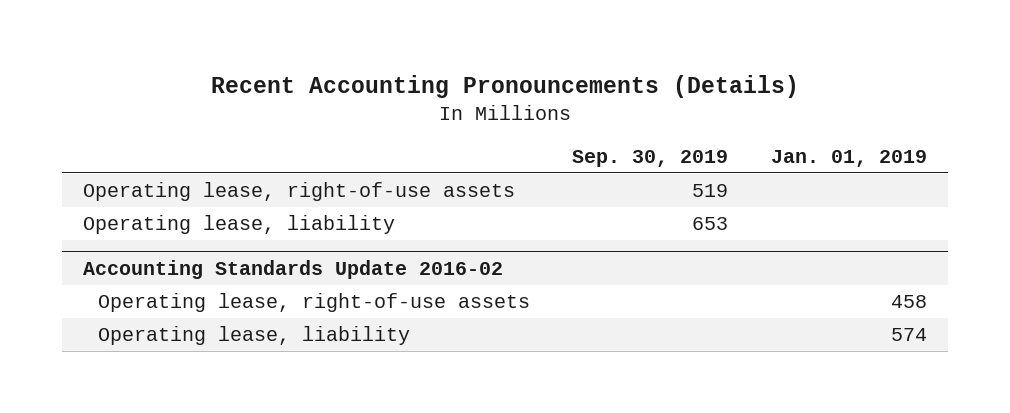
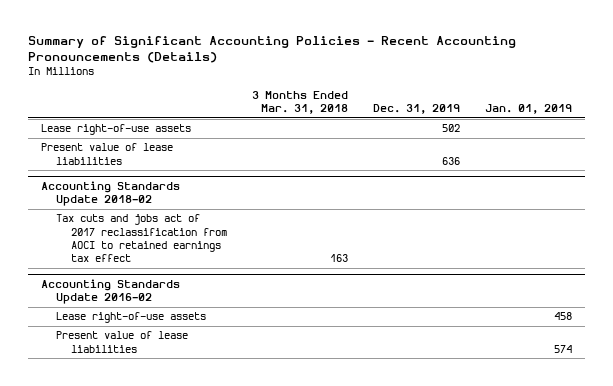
- Recent Accounting Pronouncements (Details)
+ Summary of Significant Accounting Policies - Recent Accounting Pronouncements (Details)
- | Sep. 30, 2019 | Jan. 01, 2019
+ | 3 Months Ended Mar. 31, 2018 | Dec. 31, 2019 | Jan. 01, 2019
- Operating lease, right-of-use assets | 519 |
- Operating lease, liability | 653 |
+ Lease right-of-use assets | | 502 |
+ Present value of lease liabilities | | 636 |
+ Accounting Standards Update 2018-02
+ Tax cuts and jobs act of 2017 reclassification from AOCI to retained earnings tax effect | 163 | |
@ Accounting Standards Update 2016-02
- Operating lease, right-of-use assets | | 458
- Operating lease, liability | | 574
+ Lease right-of-use assets | | | 458
+ Present value of lease liabilities | | | 574

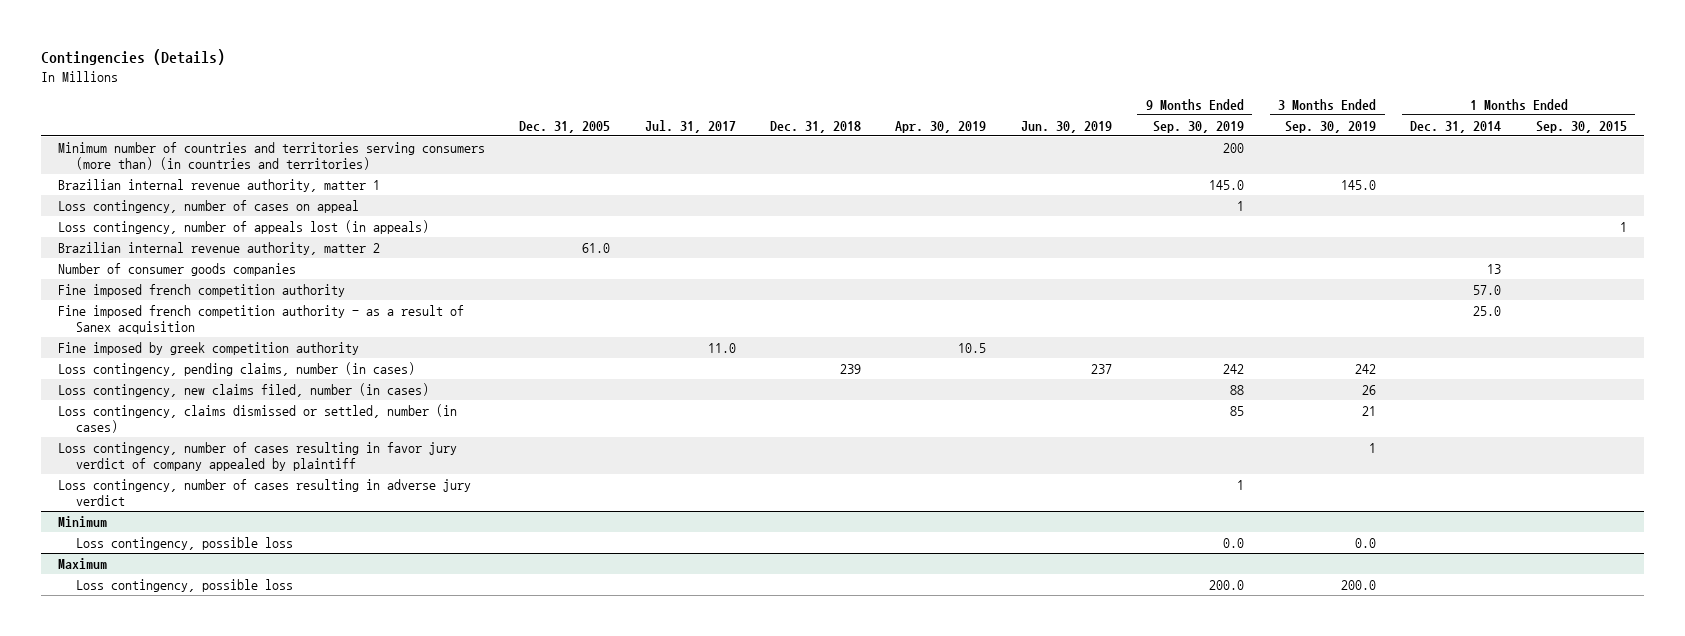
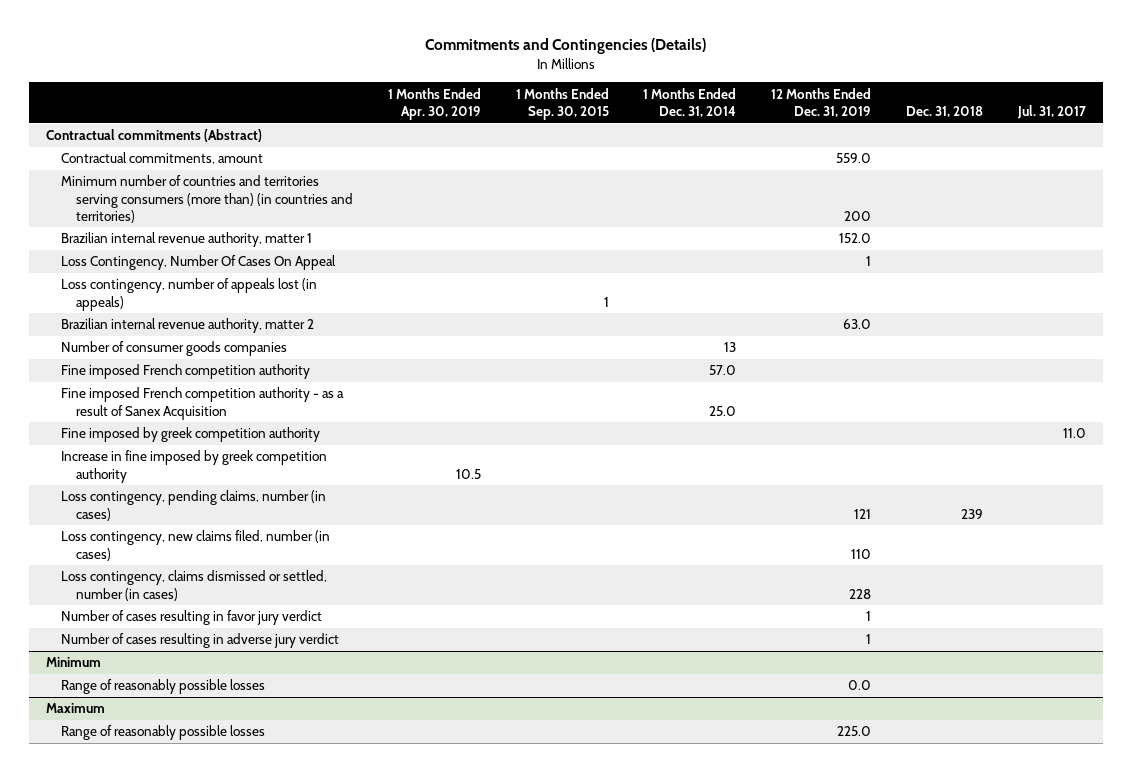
- Contingencies (Details)
+ Commitments and Contingencies (Details)
- | Dec. 31, 2005 | Jul. 31, 2017 | Dec. 31, 2018 | Apr. 30, 2019 | Jun. 30, 2019 | 9 Months Ended Sep. 30, 2019 | 3 Months Ended Sep. 30, 2019 | 1 Months Ended Dec. 31, 2014 | 1 Months Ended Sep. 30, 2015
+ | 1 Months Ended Apr. 30, 2019 | 1 Months Ended Sep. 30, 2015 | 1 Months Ended Dec. 31, 2014 | 12 Months Ended Dec. 31, 2019 | Dec. 31, 2018 | Jul. 31, 2017
+ Contractual commitments (Abstract)
+ Contractual commitments, amount | | | | 559.0 | |
- Loss contingency, number of cases on appeal | | | | | | 1 | | |
+ Loss Contingency, Number Of Cases On Appeal | | | | 1 | |
- Fine imposed french competition authority | | | | | | | | 57.0 |
- Fine imposed french competition authority - as a result of Sanex acquisition | | | | | | | | 25.0 |
+ Fine imposed French competition authority | | | 57.0 | | |
+ Fine imposed French competition authority - as a result of Sanex Acquisition | | | 25.0 | | |
+ Increase in fine imposed by greek competition authority | 10.5 | | | | |
- Loss contingency, number of cases resulting in favor jury verdict of company appealed by plaintiff | | | | | | | 1 | |
- Loss contingency, number of cases resulting in adverse jury verdict | | | | | | 1 | | |
+ Number of cases resulting in favor jury verdict | | | | 1 | |
+ Number of cases resulting in adverse jury verdict | | | | 1 | |
@ Minimum
- Loss contingency, possible loss | | | | | | 0.0 | 0.0 | |
+ Range of reasonably possible losses | | | | 0.0 | |
@ Maximum
- Loss contingency, possible loss | | | | | | 200.0 | 200.0 | |
+ Range of reasonably possible losses | | | | 225.0 | |

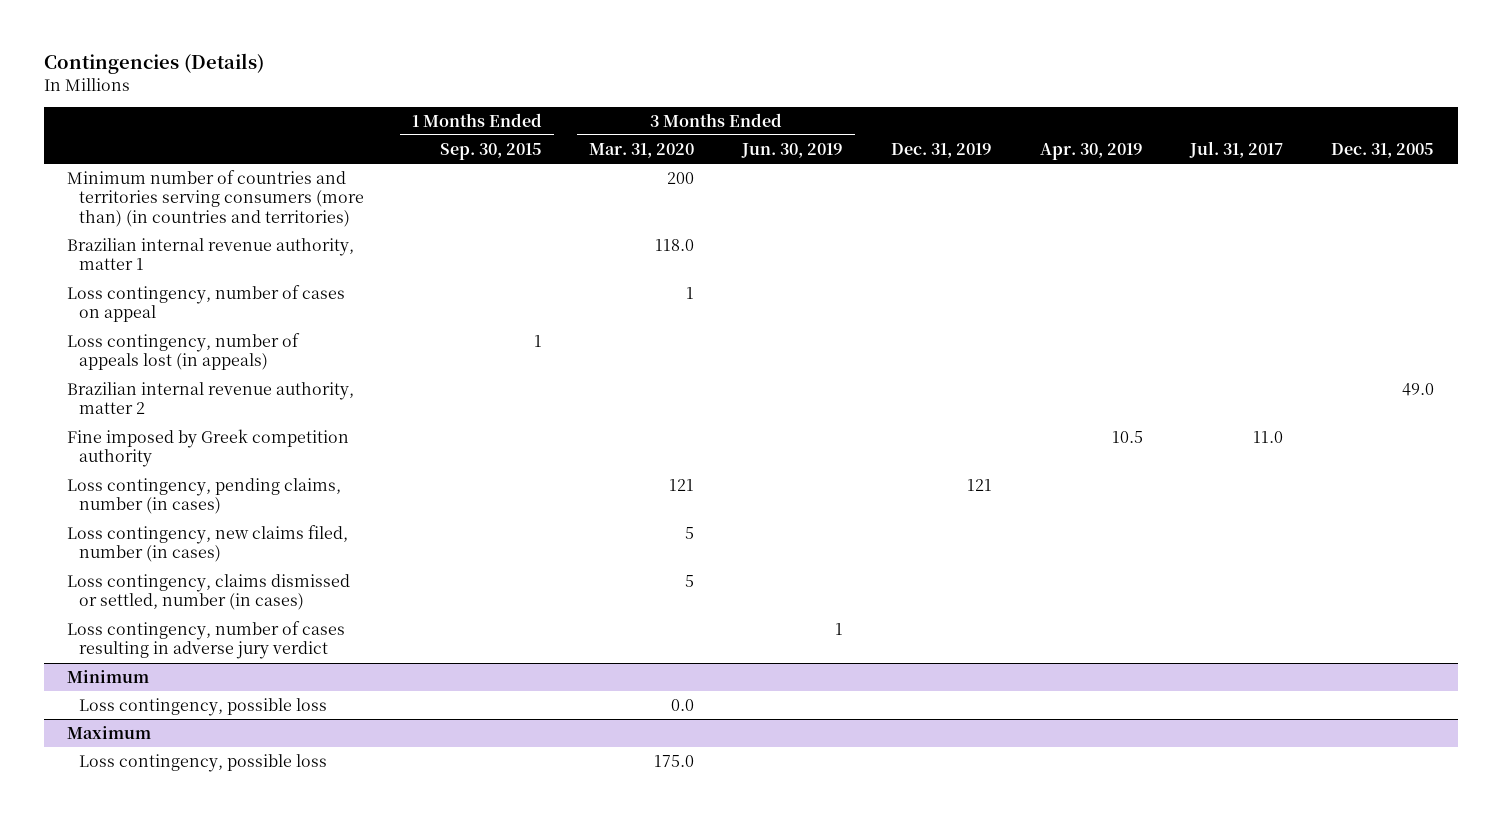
- Commitments and Contingencies (Details)
+ Contingencies (Details)
- | 1 Months Ended Apr. 30, 2019 | 1 Months Ended Sep. 30, 2015 | 1 Months Ended Dec. 31, 2014 | 12 Months Ended Dec. 31, 2019 | Dec. 31, 2018 | Jul. 31, 2017
+ | 1 Months Ended Sep. 30, 2015 | 3 Months Ended Mar. 31, 2020 | 3 Months Ended Jun. 30, 2019 | Dec. 31, 2019 | Apr. 30, 2019 | Jul. 31, 2017 | Dec. 31, 2005
- Contractual commitments (Abstract)
- Contractual commitments, amount | | | | 559.0 | |
- Loss Contingency, Number Of Cases On Appeal | | | | 1 | |
+ Loss contingency, number of cases on appeal | | 1 | | | | |
- Number of consumer goods companies | | | 13 | | |
- Fine imposed French competition authority | | | 57.0 | | |
- Fine imposed French competition authority - as a result of Sanex Acquisition | | | 25.0 | | |
- Fine imposed by greek competition authority | | | | | | 11.0
- Increase in fine imposed by greek competition authority | 10.5 | | | | |
+ Fine imposed by Greek competition authority | | | | | 10.5 | 11.0 |
- Number of cases resulting in favor jury verdict | | | | 1 | |
- Number of cases resulting in adverse jury verdict | | | | 1 | |
+ Loss contingency, number of cases resulting in adverse jury verdict | | | 1 | | | |
@ Minimum
- Range of reasonably possible losses | | | | 0.0 | |
+ Loss contingency, possible loss | | 0.0 | | | | |
@ Maximum
- Range of reasonably possible losses | | | | 225.0 | |
+ Loss contingency, possible loss | | 175.0 | | | | |

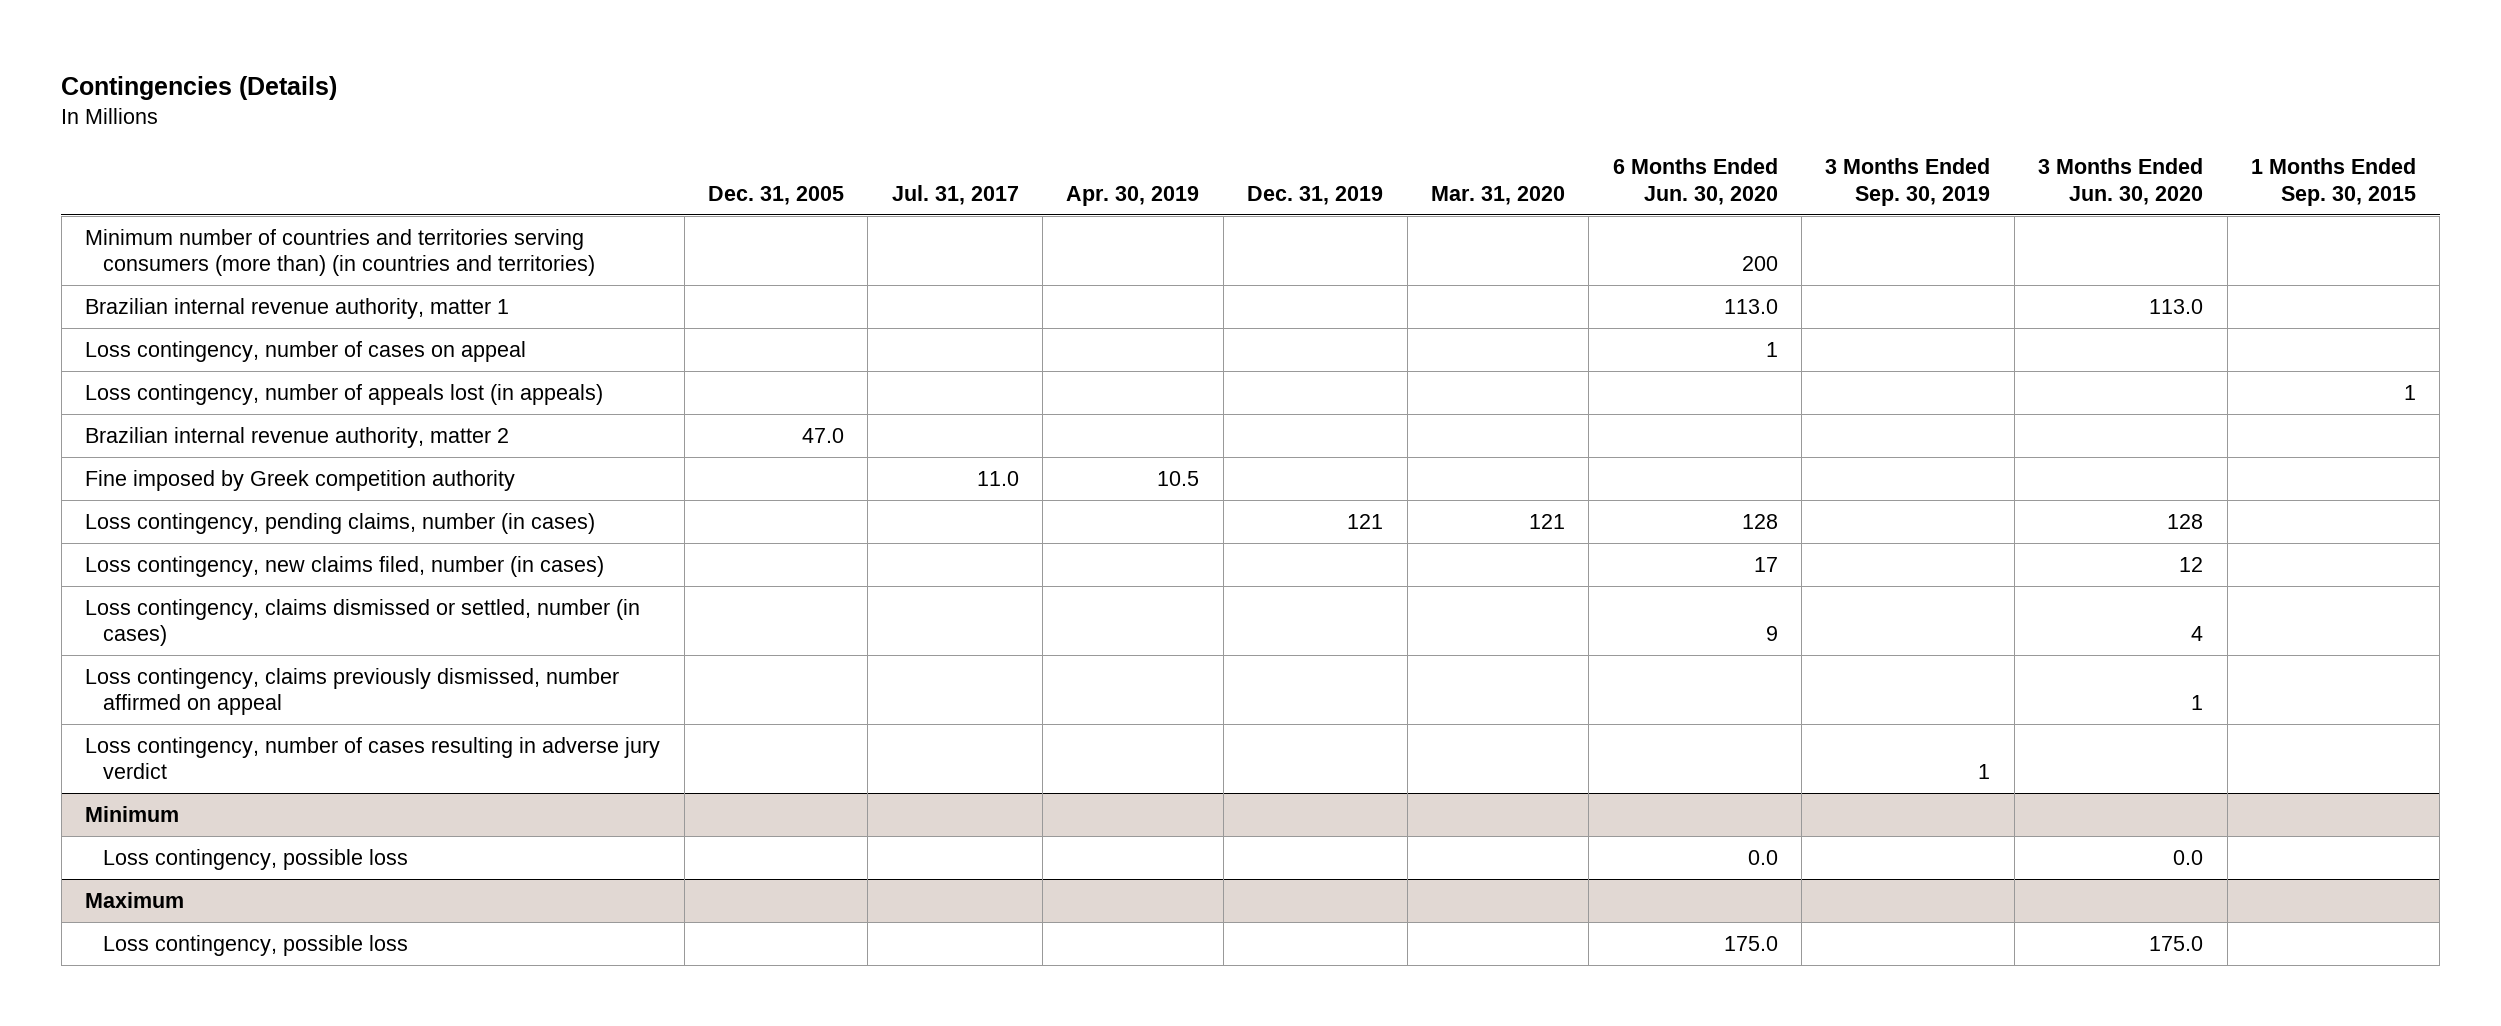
- | 1 Months Ended Sep. 30, 2015 | 3 Months Ended Mar. 31, 2020 | 3 Months Ended Jun. 30, 2019 | Dec. 31, 2019 | Apr. 30, 2019 | Jul. 31, 2017 | Dec. 31, 2005
+ | Dec. 31, 2005 | Jul. 31, 2017 | Apr. 30, 2019 | Dec. 31, 2019 | Mar. 31, 2020 | 6 Months Ended Jun. 30, 2020 | 3 Months Ended Sep. 30, 2019 | 3 Months Ended Jun. 30, 2020 | 1 Months Ended Sep. 30, 2015
- Brazilian internal revenue authority, matter 2 | | | | | | | 49.0
+ Brazilian internal revenue authority, matter 2 | 47.0 | | | | | | | |
+ Loss contingency, claims previously dismissed, number affirmed on appeal | | | | | | | | 1 |

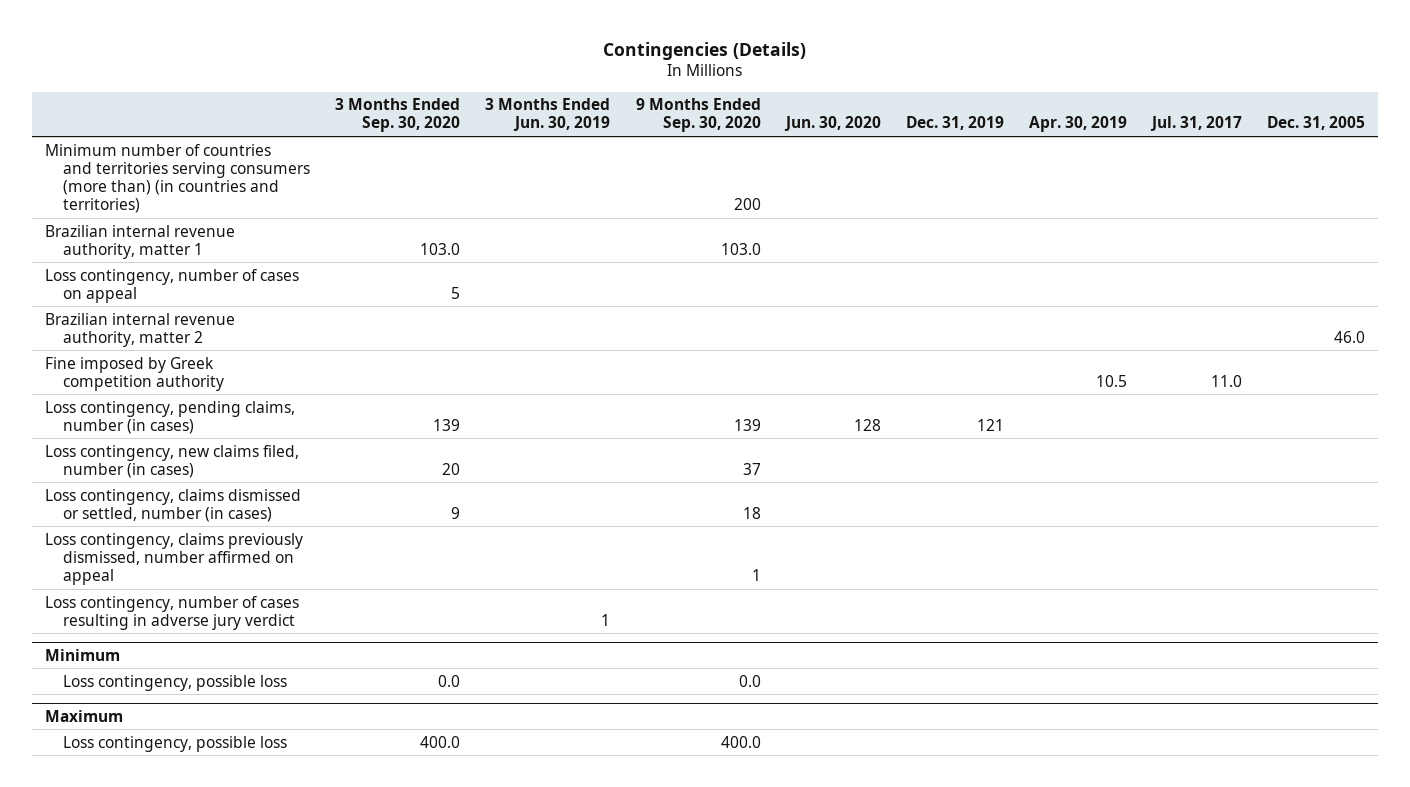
- | Dec. 31, 2005 | Jul. 31, 2017 | Apr. 30, 2019 | Dec. 31, 2019 | Mar. 31, 2020 | 6 Months Ended Jun. 30, 2020 | 3 Months Ended Sep. 30, 2019 | 3 Months Ended Jun. 30, 2020 | 1 Months Ended Sep. 30, 2015
+ | 3 Months Ended Sep. 30, 2020 | 3 Months Ended Jun. 30, 2019 | 9 Months Ended Sep. 30, 2020 | Jun. 30, 2020 | Dec. 31, 2019 | Apr. 30, 2019 | Jul. 31, 2017 | Dec. 31, 2005
- Loss contingency, number of appeals lost (in appeals) | | | | | | | | | 1
- Brazilian internal revenue authority, matter 2 | 47.0 | | | | | | | |
+ Brazilian internal revenue authority, matter 2 | | | | | | | | 46.0

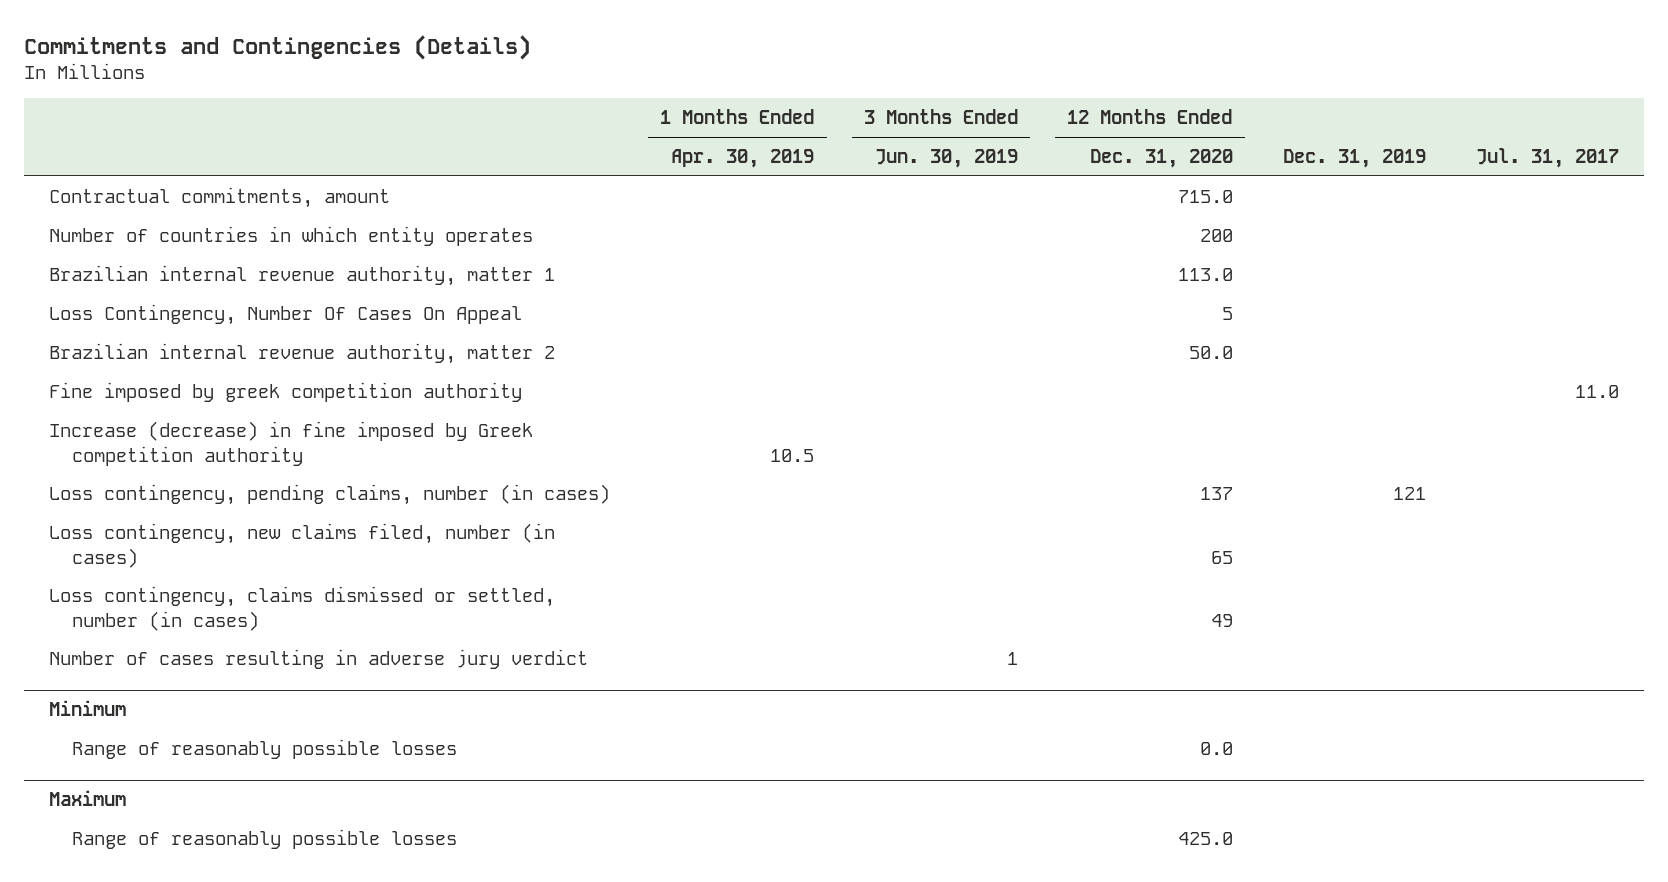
- Contingencies (Details)
+ Commitments and Contingencies (Details)
- | 3 Months Ended Sep. 30, 2020 | 3 Months Ended Jun. 30, 2019 | 9 Months Ended Sep. 30, 2020 | Jun. 30, 2020 | Dec. 31, 2019 | Apr. 30, 2019 | Jul. 31, 2017 | Dec. 31, 2005
+ | 1 Months Ended Apr. 30, 2019 | 3 Months Ended Jun. 30, 2019 | 12 Months Ended Dec. 31, 2020 | Dec. 31, 2019 | Jul. 31, 2017
- Minimum number of countries and territories serving consumers (more than) (in countries and territories) | | | 200 | | | | |
+ Contractual commitments, amount | | | 715.0 | |
+ Number of countries in which entity operates | | | 200 | |
- Loss contingency, number of cases on appeal | 5 | | | | | | |
+ Loss Contingency, Number Of Cases On Appeal | | | 5 | |
- Fine imposed by Greek competition authority | | | | | | 10.5 | 11.0 |
+ Fine imposed by greek competition authority | | | | | 11.0
+ Increase (decrease) in fine imposed by Greek competition authority | 10.5 | | | |
- Loss contingency, claims previously dismissed, number affirmed on appeal | | | 1 | | | | |
- Loss contingency, number of cases resulting in adverse jury verdict | | 1 | | | | | |
+ Number of cases resulting in adverse jury verdict | | 1 | | |
@ Minimum
- Loss contingency, possible loss | 0.0 | | 0.0 | | | | |
+ Range of reasonably possible losses | | | 0.0 | |
@ Maximum
- Loss contingency, possible loss | 400.0 | | 400.0 | | | | |
+ Range of reasonably possible losses | | | 425.0 | |

